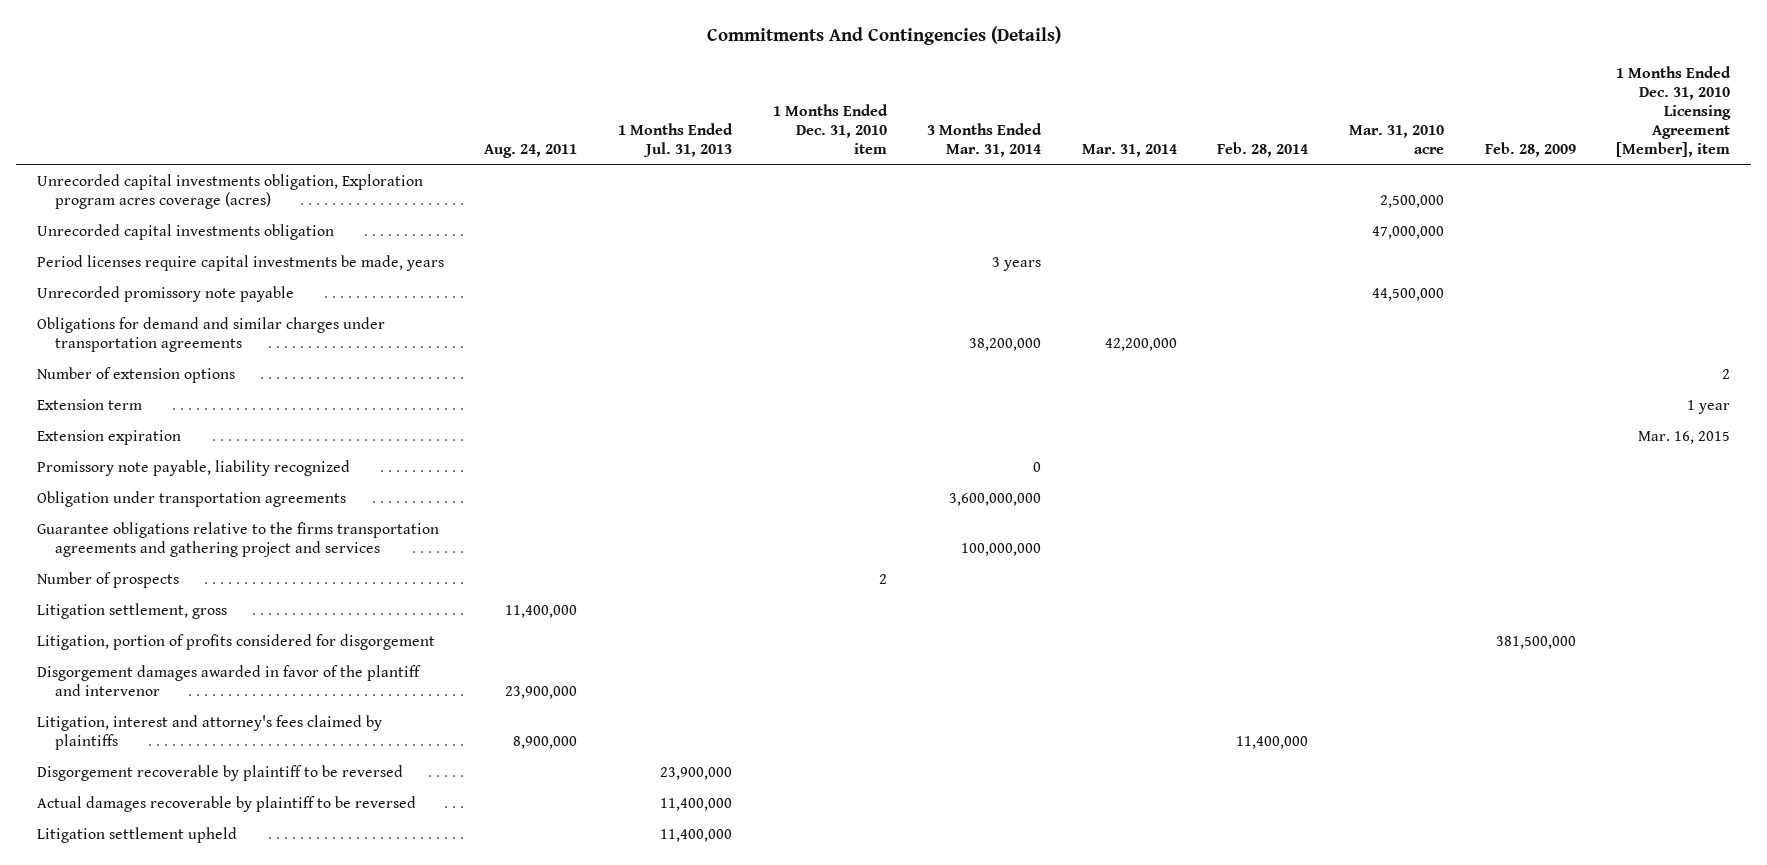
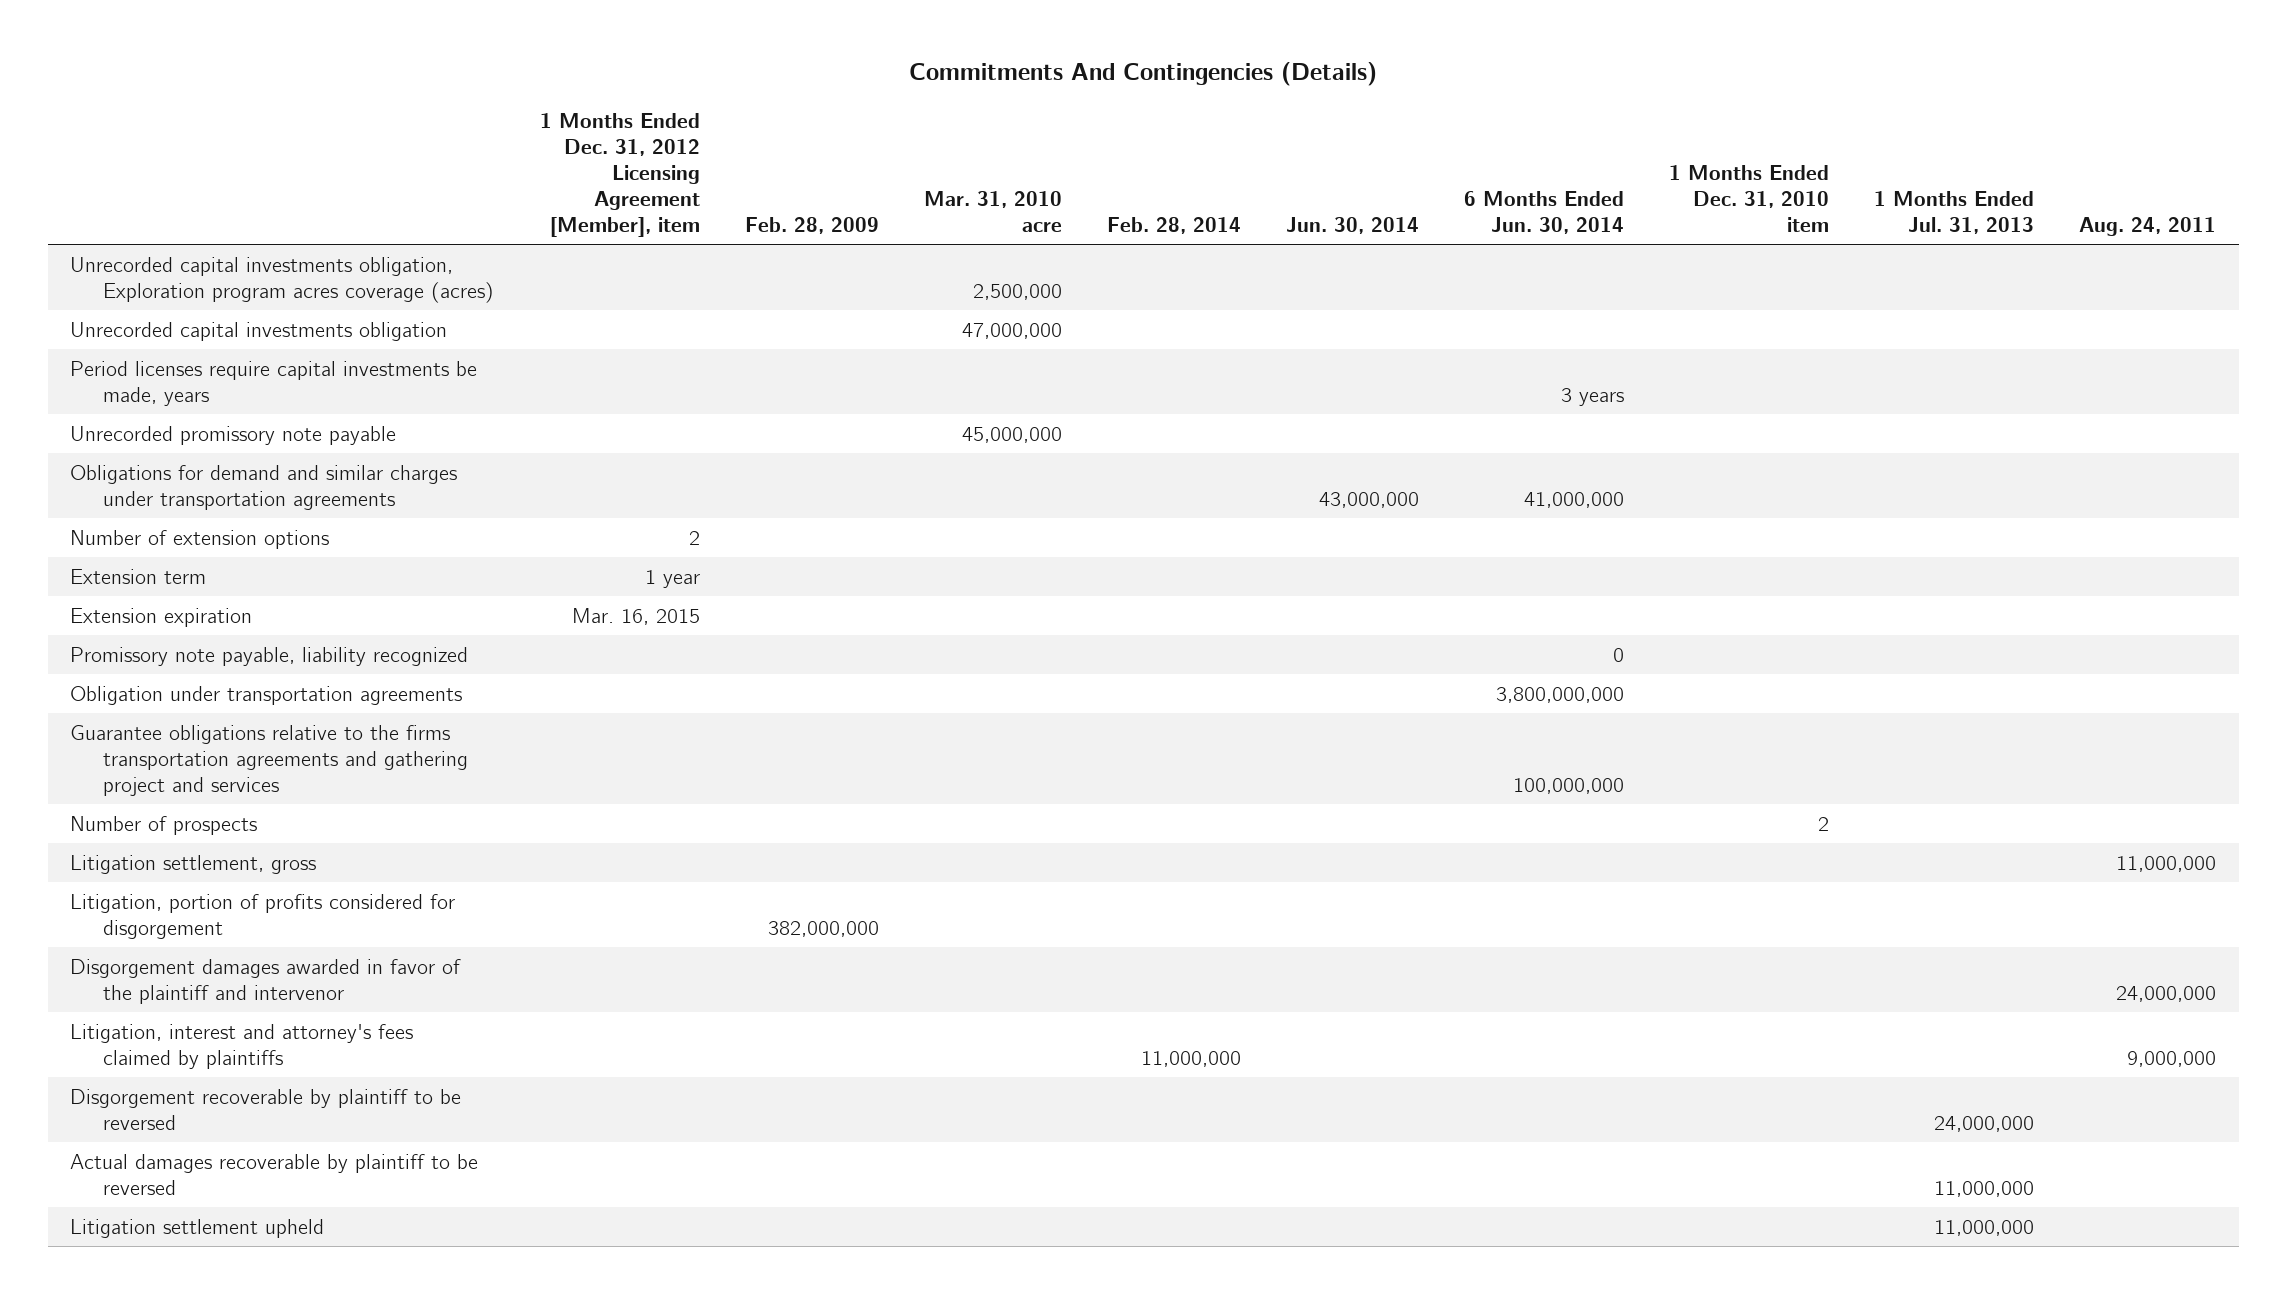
- | Aug. 24, 2011 | 1 Months Ended Jul. 31, 2013 | 1 Months Ended Dec. 31, 2010 item | 3 Months Ended Mar. 31, 2014 | Mar. 31, 2014 | Feb. 28, 2014 | Mar. 31, 2010 acre | Feb. 28, 2009 | 1 Months Ended Dec. 31, 2010 Licensing Agreement [Member], item
+ | 1 Months Ended Dec. 31, 2012 Licensing Agreement [Member], item | Feb. 28, 2009 | Mar. 31, 2010 acre | Feb. 28, 2014 | Jun. 30, 2014 | 6 Months Ended Jun. 30, 2014 | 1 Months Ended Dec. 31, 2010 item | 1 Months Ended Jul. 31, 2013 | Aug. 24, 2011
- Unrecorded promissory note payable | | | | | | | 44,500,000 | |
+ Unrecorded promissory note payable | | | 45,000,000 | | | | | |
- Litigation settlement, gross | 11,400,000 | | | | | | | |
- Litigation, portion of profits considered for disgorgement | | | | | | | | 381,500,000 |
- Disgorgement damages awarded in favor of the plantiff and intervenor | 23,900,000 | | | | | | | |
- Litigation, interest and attorney's fees claimed by plaintiffs | 8,900,000 | | | | | 11,400,000 | | |
- Disgorgement recoverable by plaintiff to be reversed | | 23,900,000 | | | | | | |
- Actual damages recoverable by plaintiff to be reversed | | 11,400,000 | | | | | | |
- Litigation settlement upheld | | 11,400,000 | | | | | | |
+ Litigation settlement, gross | | | | | | | | | 11,000,000
+ Litigation, portion of profits considered for disgorgement | | 382,000,000 | | | | | | |
+ Disgorgement damages awarded in favor of the plaintiff and intervenor | | | | | | | | | 24,000,000
+ Litigation, interest and attorney's fees claimed by plaintiffs | | | | 11,000,000 | | | | | 9,000,000
+ Disgorgement recoverable by plaintiff to be reversed | | | | | | | | 24,000,000 |
+ Actual damages recoverable by plaintiff to be reversed | | | | | | | | 11,000,000 |
+ Litigation settlement upheld | | | | | | | | 11,000,000 |

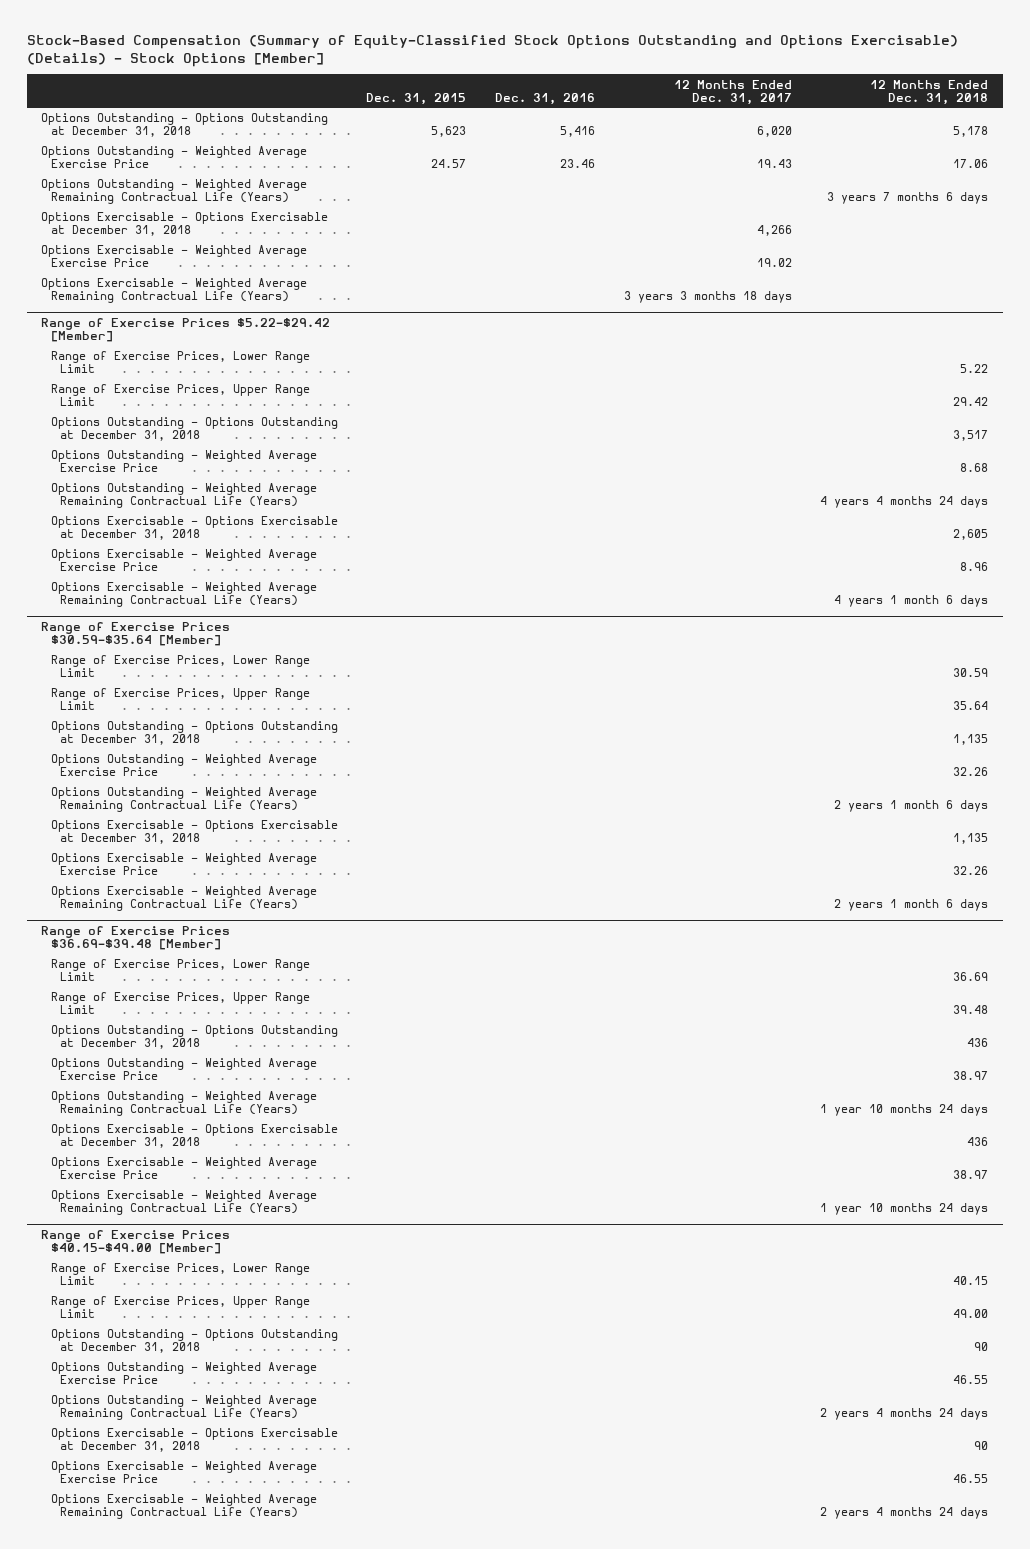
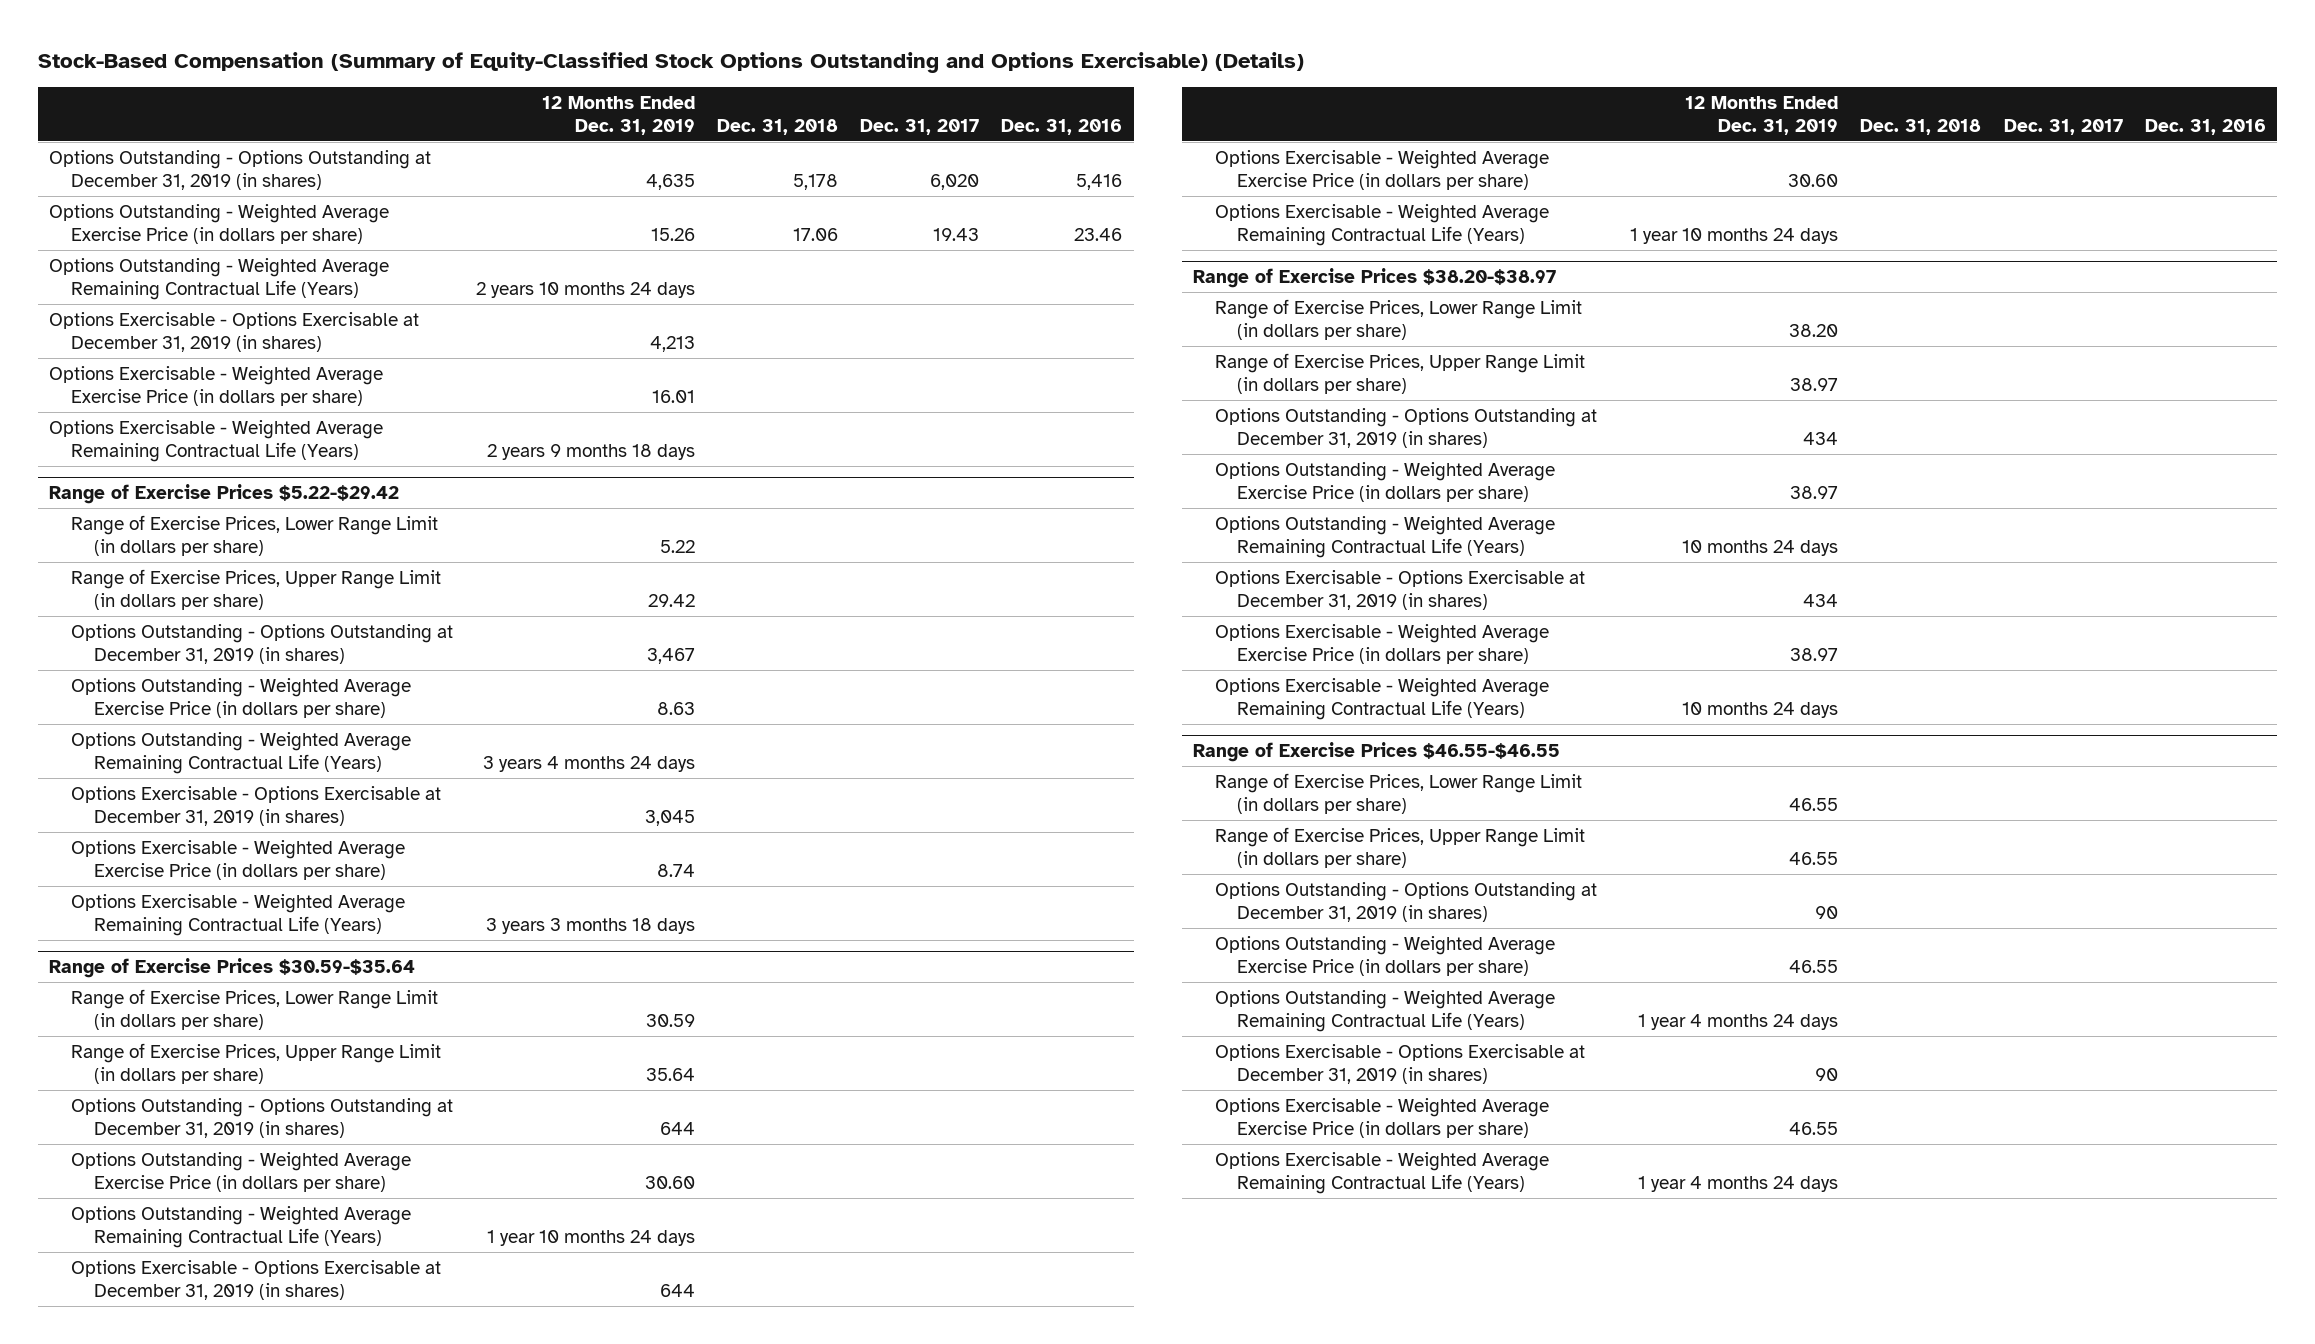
- Stock-Based Compensation (Summary of Equity-Classified Stock Options Outstanding and Options Exercisable) (Details) - Stock Options [Member]
+ Stock-Based Compensation (Summary of Equity-Classified Stock Options Outstanding and Options Exercisable) (Details)
- | Dec. 31, 2015 | Dec. 31, 2016 | 12 Months Ended Dec. 31, 2017 | 12 Months Ended Dec. 31, 2018
+ | 12 Months Ended Dec. 31, 2019 | Dec. 31, 2018 | Dec. 31, 2017 | Dec. 31, 2016
- Options Outstanding - Options Outstanding at December 31, 2018 | 5,623 | 5,416 | 6,020 | 5,178
- Options Outstanding - Weighted Average Exercise Price | 24.57 | 23.46 | 19.43 | 17.06
+ Options Outstanding - Options Outstanding at December 31, 2019 (in shares) | 4,635 | 5,178 | 6,020 | 5,416
+ Options Outstanding - Weighted Average Exercise Price (in dollars per share) | 15.26 | 17.06 | 19.43 | 23.46
- Options Exercisable - Options Exercisable at December 31, 2018 | | | 4,266 |
- Options Exercisable - Weighted Average Exercise Price | | | 19.02 |
+ Options Exercisable - Options Exercisable at December 31, 2019 (in shares) | 4,213 | | |
+ Options Exercisable - Weighted Average Exercise Price (in dollars per share) | 16.01 | | |
- Range of Exercise Prices $5.22-$29.42 [Member]
- Range of Exercise Prices, Lower Range Limit | | | | 5.22
- Range of Exercise Prices, Upper Range Limit | | | | 29.42
- Options Outstanding - Options Outstanding at December 31, 2018 | | | | 3,517
- Options Outstanding - Weighted Average Exercise Price | | | | 8.68
+ Range of Exercise Prices $5.22-$29.42
+ Range of Exercise Prices, Lower Range Limit (in dollars per share) | 5.22 | | |
+ Range of Exercise Prices, Upper Range Limit (in dollars per share) | 29.42 | | |
+ Options Outstanding - Options Outstanding at December 31, 2019 (in shares) | 3,467 | | |
+ Options Outstanding - Weighted Average Exercise Price (in dollars per share) | 8.63 | | |
- Options Exercisable - Options Exercisable at December 31, 2018 | | | | 2,605
- Options Exercisable - Weighted Average Exercise Price | | | | 8.96
+ Options Exercisable - Options Exercisable at December 31, 2019 (in shares) | 3,045 | | |
+ Options Exercisable - Weighted Average Exercise Price (in dollars per share) | 8.74 | | |
- Range of Exercise Prices $30.59-$35.64 [Member]
- Range of Exercise Prices, Lower Range Limit | | | | 30.59
- Range of Exercise Prices, Upper Range Limit | | | | 35.64
- Options Outstanding - Options Outstanding at December 31, 2018 | | | | 1,135
- Options Outstanding - Weighted Average Exercise Price | | | | 32.26
+ Range of Exercise Prices $30.59-$35.64
+ Range of Exercise Prices, Lower Range Limit (in dollars per share) | 30.59 | | |
+ Range of Exercise Prices, Upper Range Limit (in dollars per share) | 35.64 | | |
+ Options Outstanding - Options Outstanding at December 31, 2019 (in shares) | 644 | | |
+ Options Outstanding - Weighted Average Exercise Price (in dollars per share) | 30.60 | | |
- Options Exercisable - Options Exercisable at December 31, 2018 | | | | 1,135
- Options Exercisable - Weighted Average Exercise Price | | | | 32.26
+ Options Exercisable - Options Exercisable at December 31, 2019 (in shares) | 644 | | |
+ Options Exercisable - Weighted Average Exercise Price (in dollars per share) | 30.60 | | |
- Range of Exercise Prices $36.69-$39.48 [Member]
- Range of Exercise Prices, Lower Range Limit | | | | 36.69
- Range of Exercise Prices, Upper Range Limit | | | | 39.48
- Options Outstanding - Options Outstanding at December 31, 2018 | | | | 436
- Options Outstanding - Weighted Average Exercise Price | | | | 38.97
+ Range of Exercise Prices $38.20-$38.97
+ Range of Exercise Prices, Lower Range Limit (in dollars per share) | 38.20 | | |
+ Range of Exercise Prices, Upper Range Limit (in dollars per share) | 38.97 | | |
+ Options Outstanding - Options Outstanding at December 31, 2019 (in shares) | 434 | | |
+ Options Outstanding - Weighted Average Exercise Price (in dollars per share) | 38.97 | | |
- Options Exercisable - Options Exercisable at December 31, 2018 | | | | 436
- Options Exercisable - Weighted Average Exercise Price | | | | 38.97
+ Options Exercisable - Options Exercisable at December 31, 2019 (in shares) | 434 | | |
+ Options Exercisable - Weighted Average Exercise Price (in dollars per share) | 38.97 | | |
- Range of Exercise Prices $40.15-$49.00 [Member]
- Range of Exercise Prices, Lower Range Limit | | | | 40.15
- Range of Exercise Prices, Upper Range Limit | | | | 49.00
- Options Outstanding - Options Outstanding at December 31, 2018 | | | | 90
- Options Outstanding - Weighted Average Exercise Price | | | | 46.55
+ Range of Exercise Prices $46.55-$46.55
+ Range of Exercise Prices, Lower Range Limit (in dollars per share) | 46.55 | | |
+ Range of Exercise Prices, Upper Range Limit (in dollars per share) | 46.55 | | |
+ Options Outstanding - Options Outstanding at December 31, 2019 (in shares) | 90 | | |
+ Options Outstanding - Weighted Average Exercise Price (in dollars per share) | 46.55 | | |
- Options Exercisable - Options Exercisable at December 31, 2018 | | | | 90
- Options Exercisable - Weighted Average Exercise Price | | | | 46.55
+ Options Exercisable - Options Exercisable at December 31, 2019 (in shares) | 90 | | |
+ Options Exercisable - Weighted Average Exercise Price (in dollars per share) | 46.55 | | |

